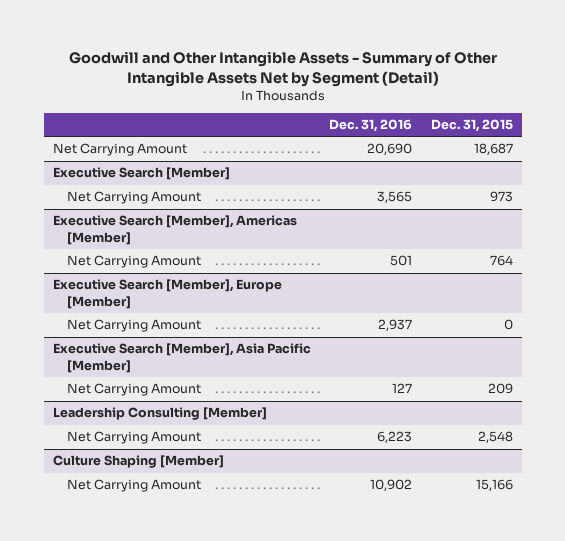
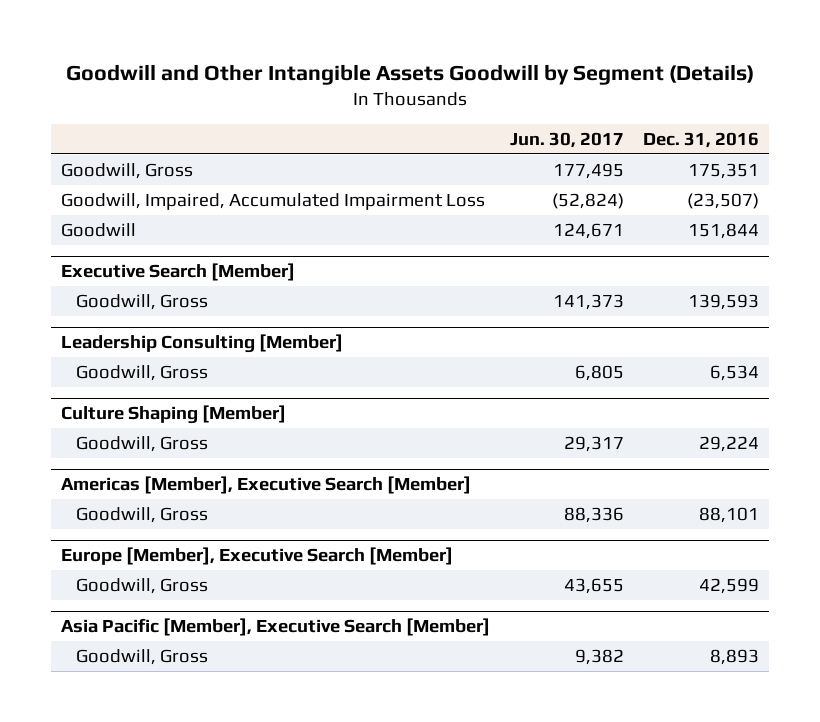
- Goodwill and Other Intangible Assets - Summary of Other Intangible Assets Net by Segment (Detail)
+ Goodwill and Other Intangible Assets Goodwill by Segment (Details)
- | Dec. 31, 2016 | Dec. 31, 2015
+ | Jun. 30, 2017 | Dec. 31, 2016
- Net Carrying Amount | 20,690 | 18,687
+ Goodwill, Gross | 177,495 | 175,351
+ Goodwill, Impaired, Accumulated Impairment Loss | (52,824) | (23,507)
+ Goodwill | 124,671 | 151,844
@ Executive Search [Member]
- Net Carrying Amount | 3,565 | 973
- Executive Search [Member], Americas [Member]
- Net Carrying Amount | 501 | 764
- Executive Search [Member], Europe [Member]
- Net Carrying Amount | 2,937 | 0
- Executive Search [Member], Asia Pacific [Member]
- Net Carrying Amount | 127 | 209
@ Executive Search [Member]
+ Goodwill, Gross | 141,373 | 139,593
@ Leadership Consulting [Member]
- Net Carrying Amount | 6,223 | 2,548
+ Goodwill, Gross | 6,805 | 6,534
@ Culture Shaping [Member]
- Net Carrying Amount | 10,902 | 15,166
+ Goodwill, Gross | 29,317 | 29,224
+ Americas [Member], Executive Search [Member]
+ Goodwill, Gross | 88,336 | 88,101
+ Europe [Member], Executive Search [Member]
+ Goodwill, Gross | 43,655 | 42,599
+ Asia Pacific [Member], Executive Search [Member]
+ Goodwill, Gross | 9,382 | 8,893

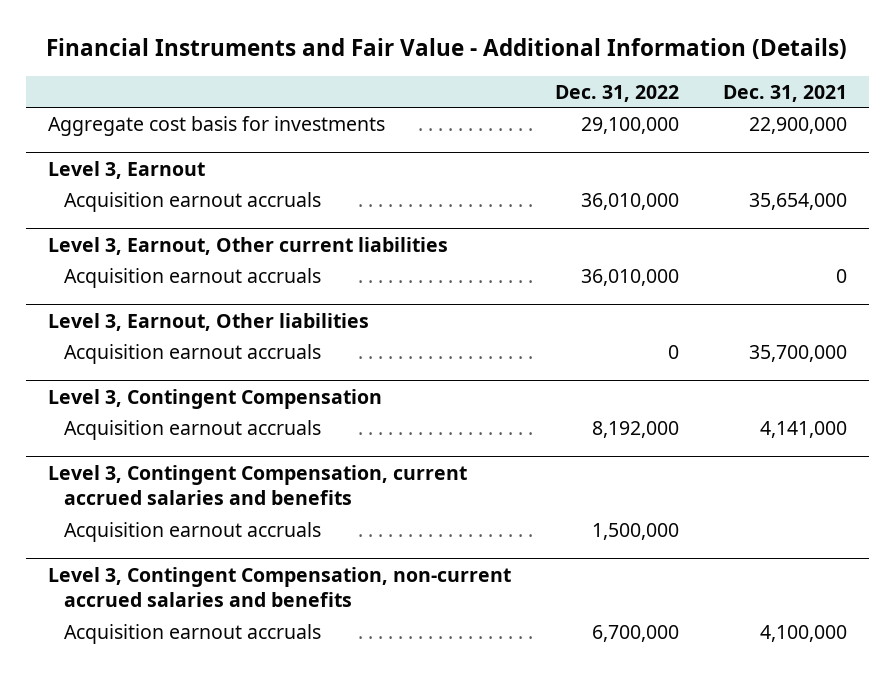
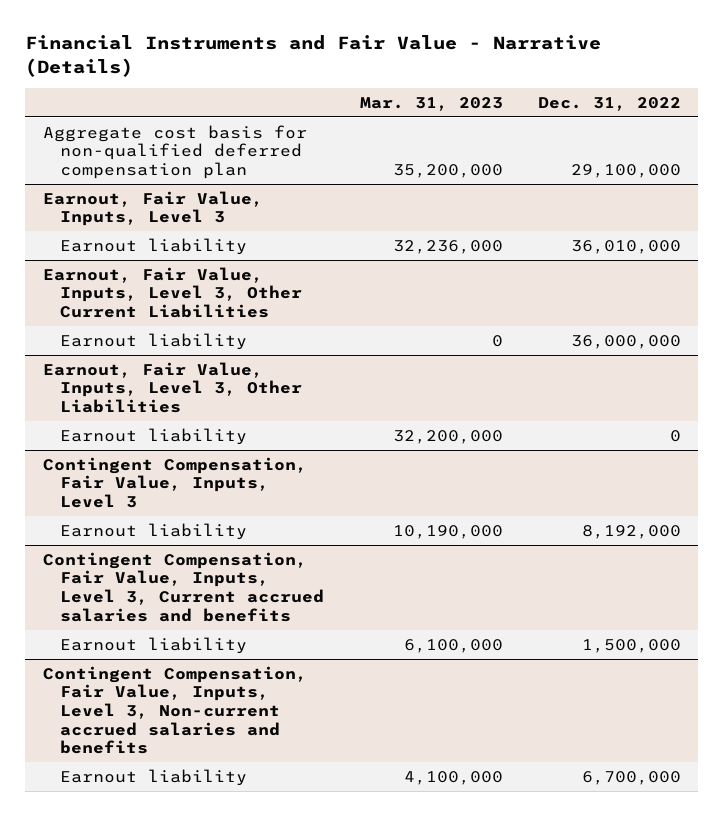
- Financial Instruments and Fair Value - Additional Information (Details)
+ Financial Instruments and Fair Value - Narrative (Details)
- | Dec. 31, 2022 | Dec. 31, 2021
+ | Mar. 31, 2023 | Dec. 31, 2022
- Aggregate cost basis for investments | 29,100,000 | 22,900,000
- Level 3, Earnout
- Acquisition earnout accruals | 36,010,000 | 35,654,000
- Level 3, Earnout, Other current liabilities
- Acquisition earnout accruals | 36,010,000 | 0
- Level 3, Earnout, Other liabilities
- Acquisition earnout accruals | 0 | 35,700,000
- Level 3, Contingent Compensation
- Acquisition earnout accruals | 8,192,000 | 4,141,000
- Level 3, Contingent Compensation, current accrued salaries and benefits
- Acquisition earnout accruals | 1,500,000 |
- Level 3, Contingent Compensation, non-current accrued salaries and benefits
- Acquisition earnout accruals | 6,700,000 | 4,100,000
+ Aggregate cost basis for non-qualified deferred compensation plan | 35,200,000 | 29,100,000
+ Earnout, Fair Value, Inputs, Level 3
+ Earnout liability | 32,236,000 | 36,010,000
+ Earnout, Fair Value, Inputs, Level 3, Other Current Liabilities
+ Earnout liability | 0 | 36,000,000
+ Earnout, Fair Value, Inputs, Level 3, Other Liabilities
+ Earnout liability | 32,200,000 | 0
+ Contingent Compensation, Fair Value, Inputs, Level 3
+ Earnout liability | 10,190,000 | 8,192,000
+ Contingent Compensation, Fair Value, Inputs, Level 3, Current accrued salaries and benefits
+ Earnout liability | 6,100,000 | 1,500,000
+ Contingent Compensation, Fair Value, Inputs, Level 3, Non-current accrued salaries and benefits
+ Earnout liability | 4,100,000 | 6,700,000

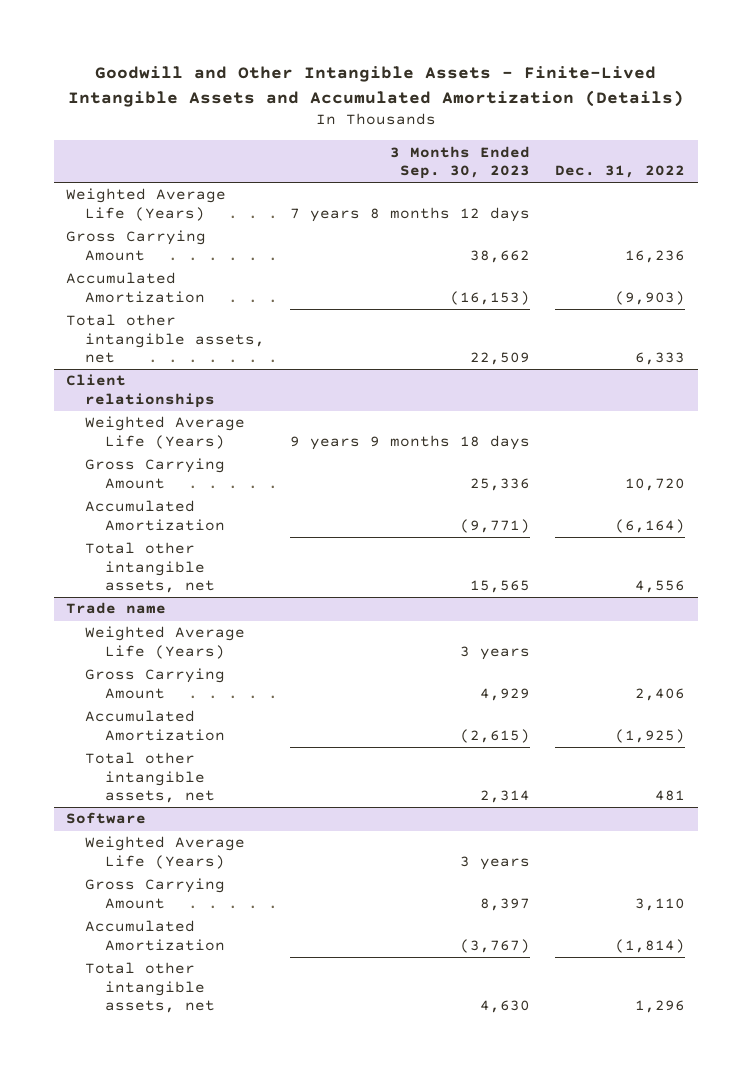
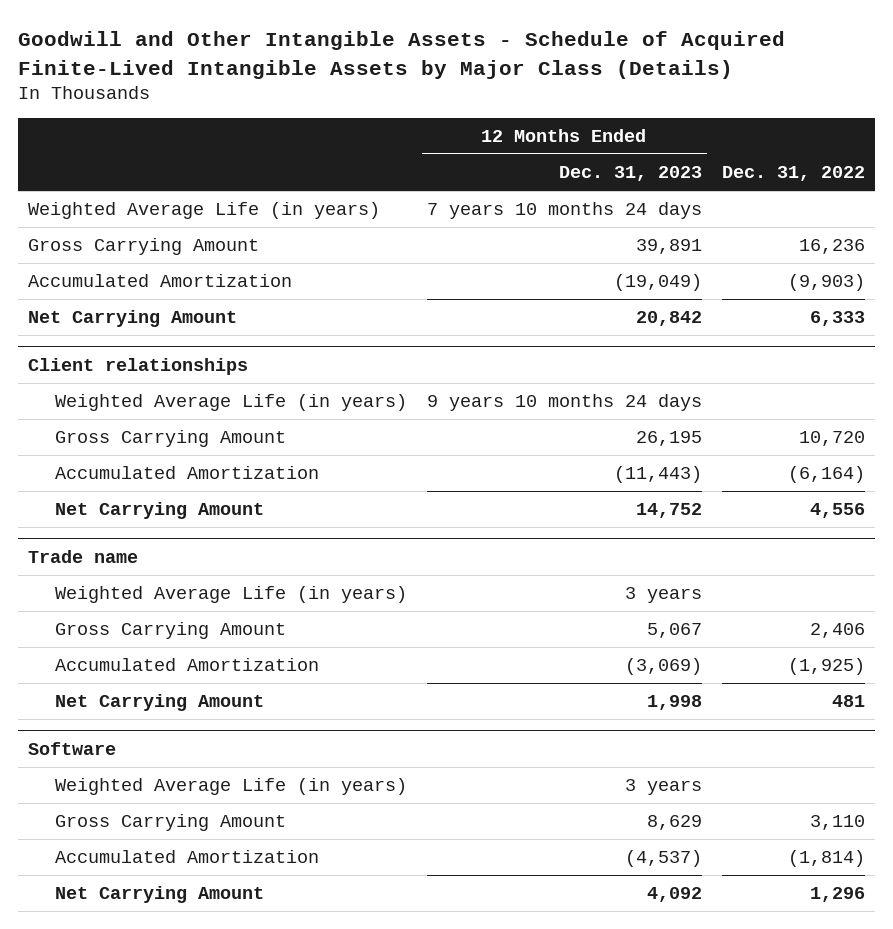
- Goodwill and Other Intangible Assets - Finite-Lived Intangible Assets and Accumulated Amortization (Details)
+ Goodwill and Other Intangible Assets - Schedule of Acquired Finite-Lived Intangible Assets by Major Class (Details)
- | 3 Months Ended Sep. 30, 2023 | Dec. 31, 2022
+ | 12 Months Ended Dec. 31, 2023 | Dec. 31, 2022
- Weighted Average Life (Years) | 7 years 8 months 12 days |
+ Weighted Average Life (in years) | 7 years 10 months 24 days |
- Total other intangible assets, net | 22,509 | 6,333
+ Net Carrying Amount | 20,842 | 6,333
@ Client relationships
- Weighted Average Life (Years) | 9 years 9 months 18 days |
+ Weighted Average Life (in years) | 9 years 10 months 24 days |
- Total other intangible assets, net | 15,565 | 4,556
+ Net Carrying Amount | 14,752 | 4,556
@ Trade name
- Weighted Average Life (Years) | 3 years |
+ Weighted Average Life (in years) | 3 years |
- Total other intangible assets, net | 2,314 | 481
+ Net Carrying Amount | 1,998 | 481
@ Software
- Weighted Average Life (Years) | 3 years |
+ Weighted Average Life (in years) | 3 years |
- Total other intangible assets, net | 4,630 | 1,296
+ Net Carrying Amount | 4,092 | 1,296

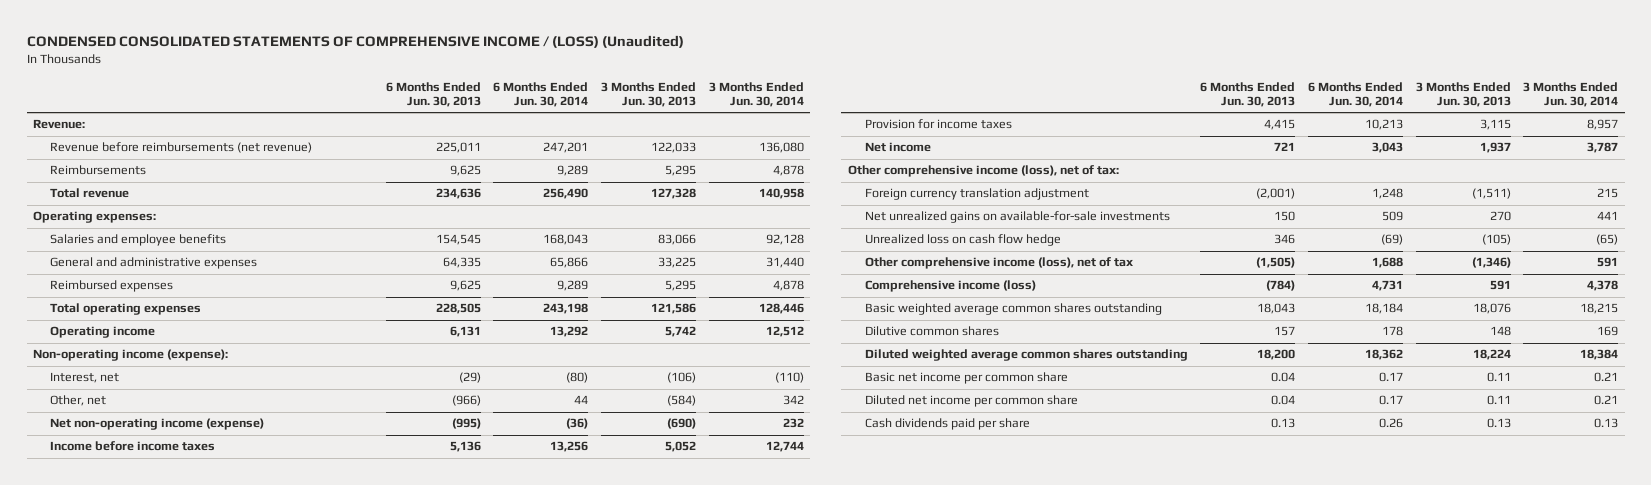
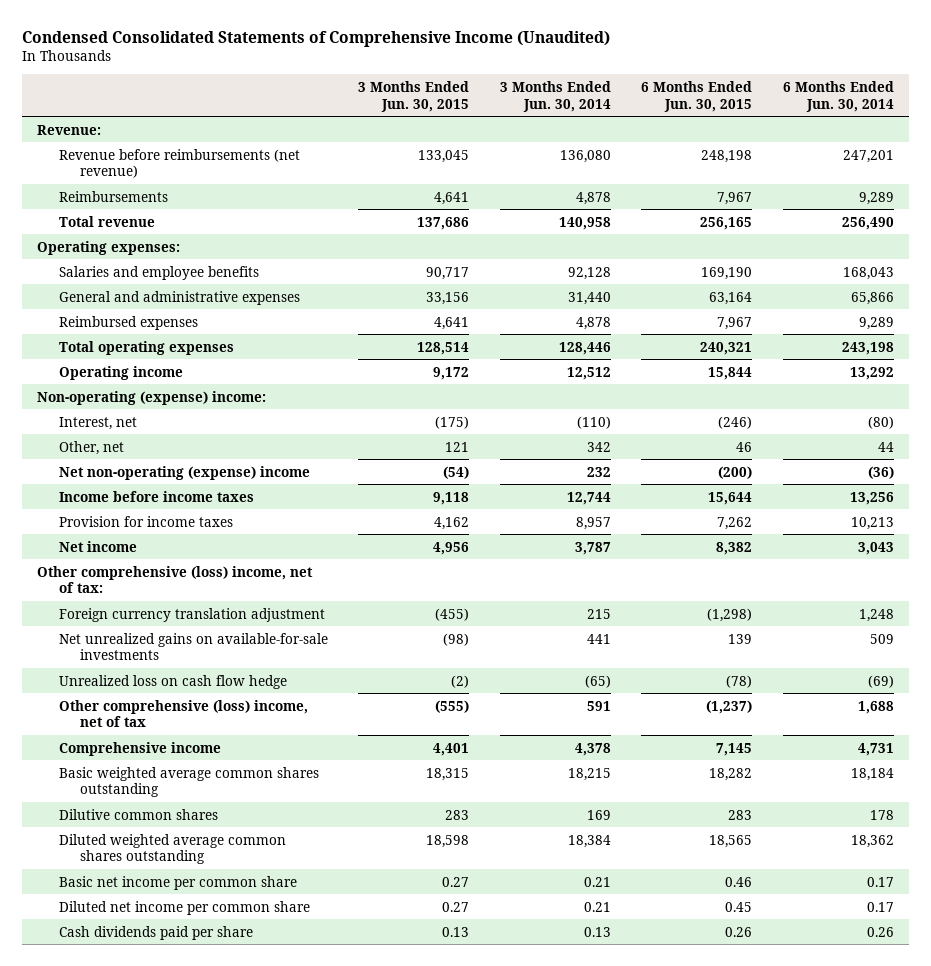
- CONDENSED CONSOLIDATED STATEMENTS OF COMPREHENSIVE INCOME / (LOSS) (Unaudited)
+ Condensed Consolidated Statements of Comprehensive Income (Unaudited)
- | 6 Months Ended Jun. 30, 2013 | 6 Months Ended Jun. 30, 2014 | 3 Months Ended Jun. 30, 2013 | 3 Months Ended Jun. 30, 2014
+ | 3 Months Ended Jun. 30, 2015 | 3 Months Ended Jun. 30, 2014 | 6 Months Ended Jun. 30, 2015 | 6 Months Ended Jun. 30, 2014
- Non-operating income (expense):
+ Non-operating (expense) income:
- Net non-operating income (expense) | (995) | (36) | (690) | 232
+ Net non-operating (expense) income | (54) | 232 | (200) | (36)
- Other comprehensive income (loss), net of tax:
+ Other comprehensive (loss) income, net of tax:
- Other comprehensive income (loss), net of tax | (1,505) | 1,688 | (1,346) | 591
- Comprehensive income (loss) | (784) | 4,731 | 591 | 4,378
+ Other comprehensive (loss) income, net of tax | (555) | 591 | (1,237) | 1,688
+ Comprehensive income | 4,401 | 4,378 | 7,145 | 4,731

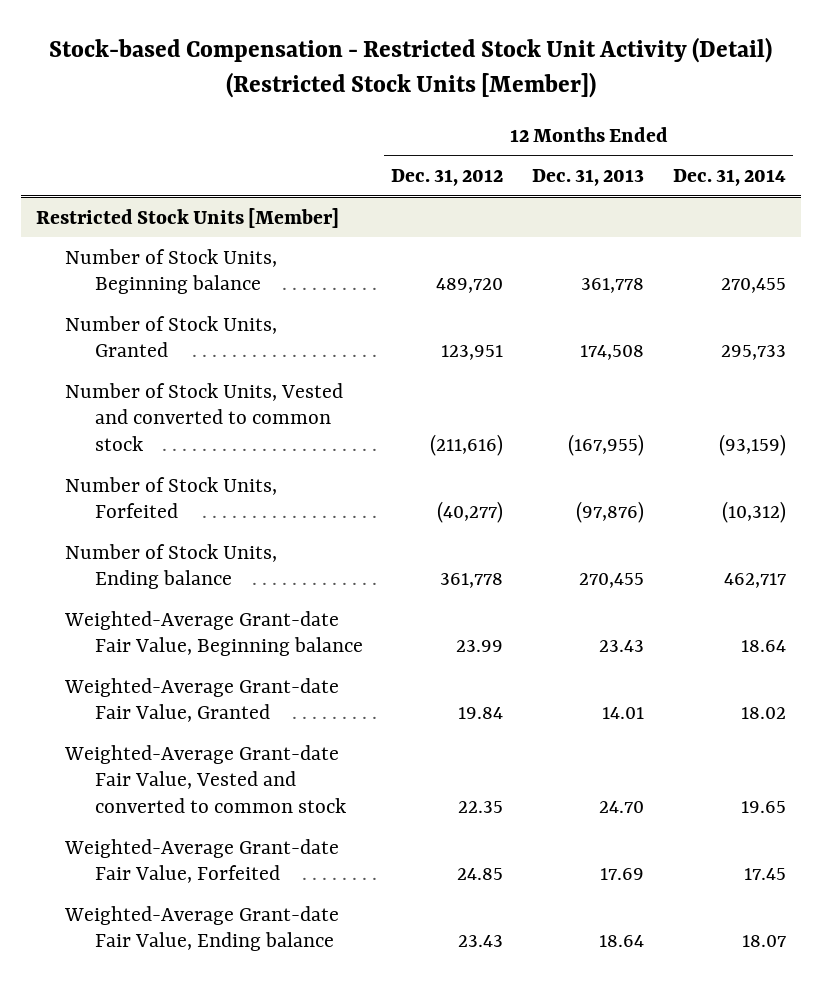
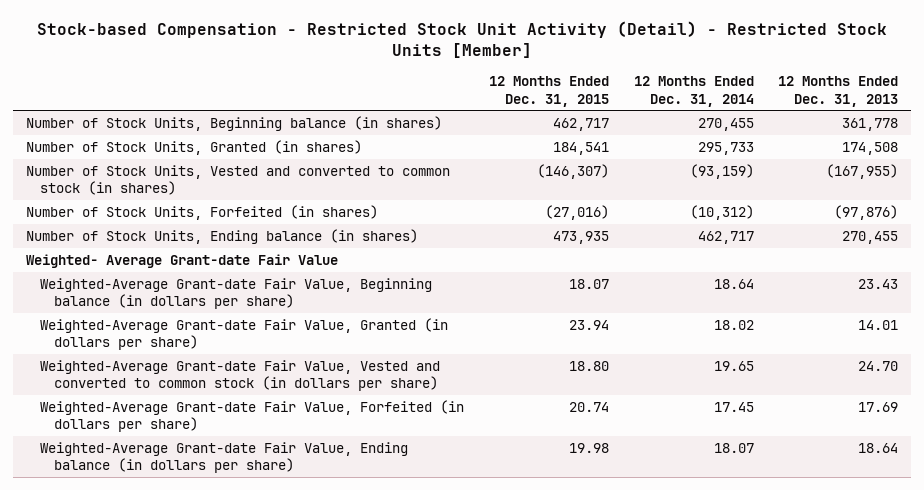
- Stock-based Compensation - Restricted Stock Unit Activity (Detail) (Restricted Stock Units [Member])
+ Stock-based Compensation - Restricted Stock Unit Activity (Detail) - Restricted Stock Units [Member]
- | 12 Months Ended Dec. 31, 2012 | 12 Months Ended Dec. 31, 2013 | 12 Months Ended Dec. 31, 2014
+ | 12 Months Ended Dec. 31, 2015 | 12 Months Ended Dec. 31, 2014 | 12 Months Ended Dec. 31, 2013
- Restricted Stock Units [Member]
- Number of Stock Units, Beginning balance | 489,720 | 361,778 | 270,455
- Number of Stock Units, Granted | 123,951 | 174,508 | 295,733
- Number of Stock Units, Vested and converted to common stock | (211,616) | (167,955) | (93,159)
- Number of Stock Units, Forfeited | (40,277) | (97,876) | (10,312)
- Number of Stock Units, Ending balance | 361,778 | 270,455 | 462,717
- Weighted-Average Grant-date Fair Value, Beginning balance | 23.99 | 23.43 | 18.64
- Weighted-Average Grant-date Fair Value, Granted | 19.84 | 14.01 | 18.02
- Weighted-Average Grant-date Fair Value, Vested and converted to common stock | 22.35 | 24.70 | 19.65
- Weighted-Average Grant-date Fair Value, Forfeited | 24.85 | 17.69 | 17.45
- Weighted-Average Grant-date Fair Value, Ending balance | 23.43 | 18.64 | 18.07
+ Number of Stock Units, Beginning balance (in shares) | 462,717 | 270,455 | 361,778
+ Number of Stock Units, Granted (in shares) | 184,541 | 295,733 | 174,508
+ Number of Stock Units, Vested and converted to common stock (in shares) | (146,307) | (93,159) | (167,955)
+ Number of Stock Units, Forfeited (in shares) | (27,016) | (10,312) | (97,876)
+ Number of Stock Units, Ending balance (in shares) | 473,935 | 462,717 | 270,455
+ Weighted- Average Grant-date Fair Value
+ Weighted-Average Grant-date Fair Value, Beginning balance (in dollars per share) | 18.07 | 18.64 | 23.43
+ Weighted-Average Grant-date Fair Value, Granted (in dollars per share) | 23.94 | 18.02 | 14.01
+ Weighted-Average Grant-date Fair Value, Vested and converted to common stock (in dollars per share) | 18.80 | 19.65 | 24.70
+ Weighted-Average Grant-date Fair Value, Forfeited (in dollars per share) | 20.74 | 17.45 | 17.69
+ Weighted-Average Grant-date Fair Value, Ending balance (in dollars per share) | 19.98 | 18.07 | 18.64

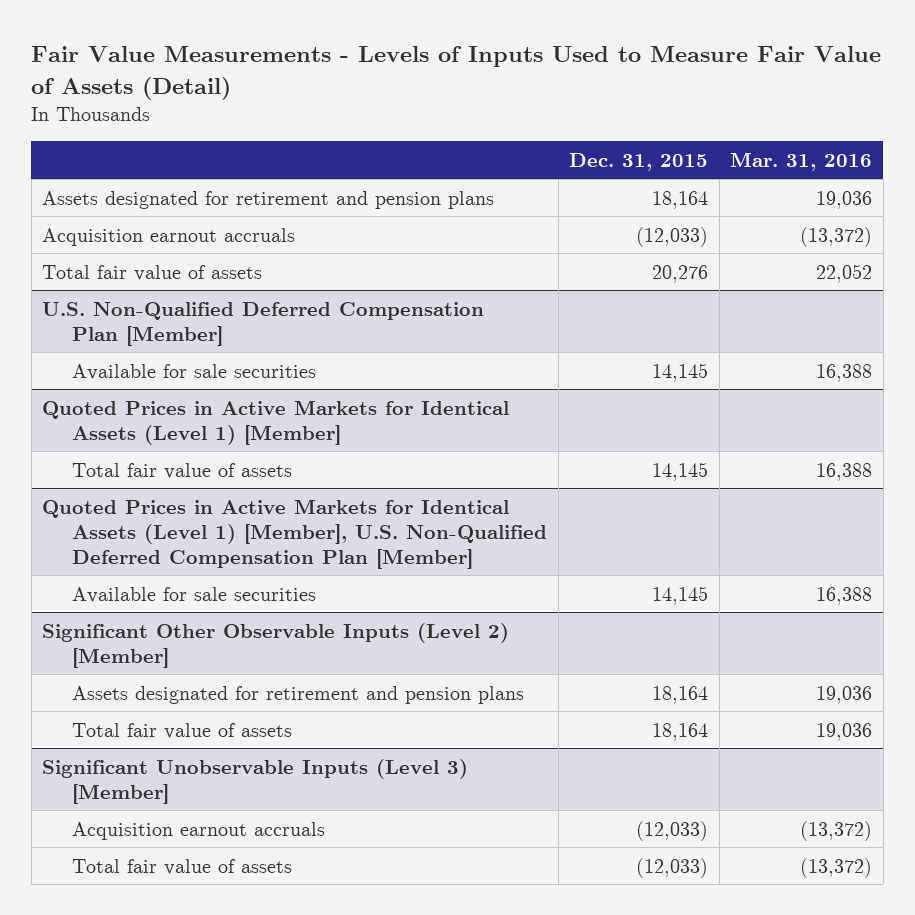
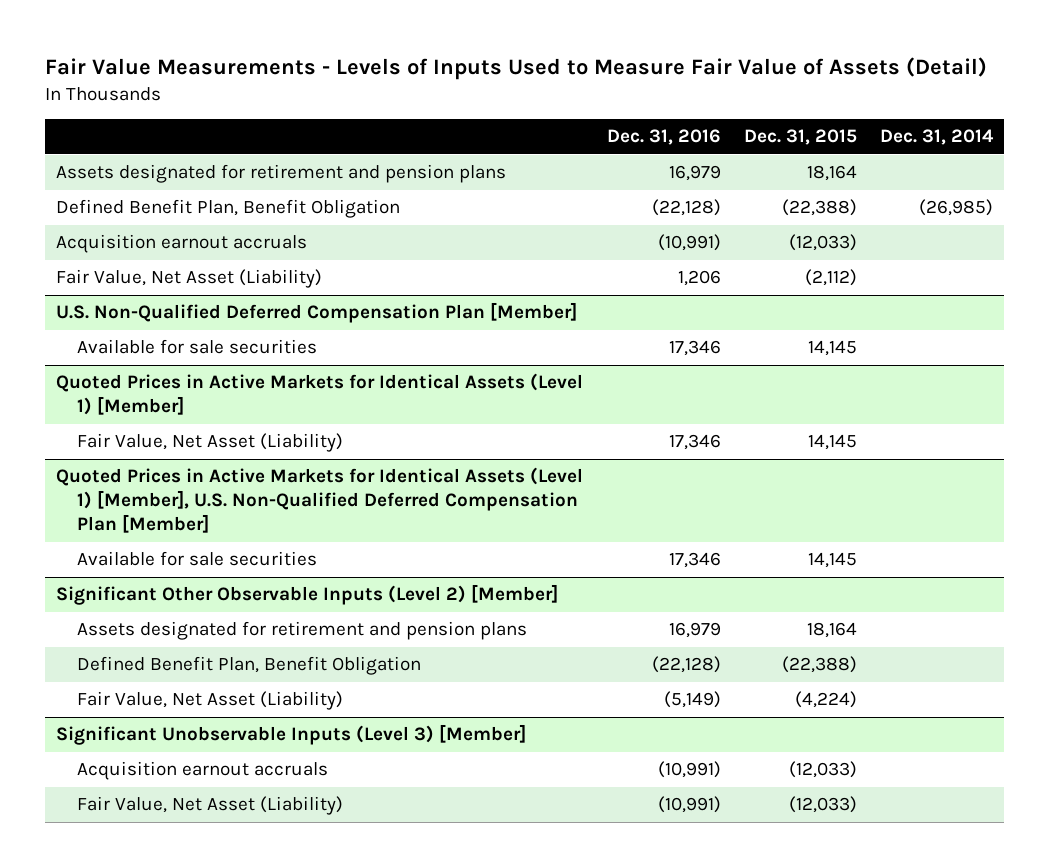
- | Dec. 31, 2015 | Mar. 31, 2016
+ | Dec. 31, 2016 | Dec. 31, 2015 | Dec. 31, 2014
+ Defined Benefit Plan, Benefit Obligation | (22,128) | (22,388) | (26,985)
- Total fair value of assets | 20,276 | 22,052
+ Fair Value, Net Asset (Liability) | 1,206 | (2,112) |
@ Quoted Prices in Active Markets for Identical Assets (Level 1) [Member]
- Total fair value of assets | 14,145 | 16,388
+ Fair Value, Net Asset (Liability) | 17,346 | 14,145 |
@ Significant Other Observable Inputs (Level 2) [Member]
- Total fair value of assets | 18,164 | 19,036
+ Defined Benefit Plan, Benefit Obligation | (22,128) | (22,388) |
+ Fair Value, Net Asset (Liability) | (5,149) | (4,224) |
@ Significant Unobservable Inputs (Level 3) [Member]
- Total fair value of assets | (12,033) | (13,372)
+ Fair Value, Net Asset (Liability) | (10,991) | (12,033) |

